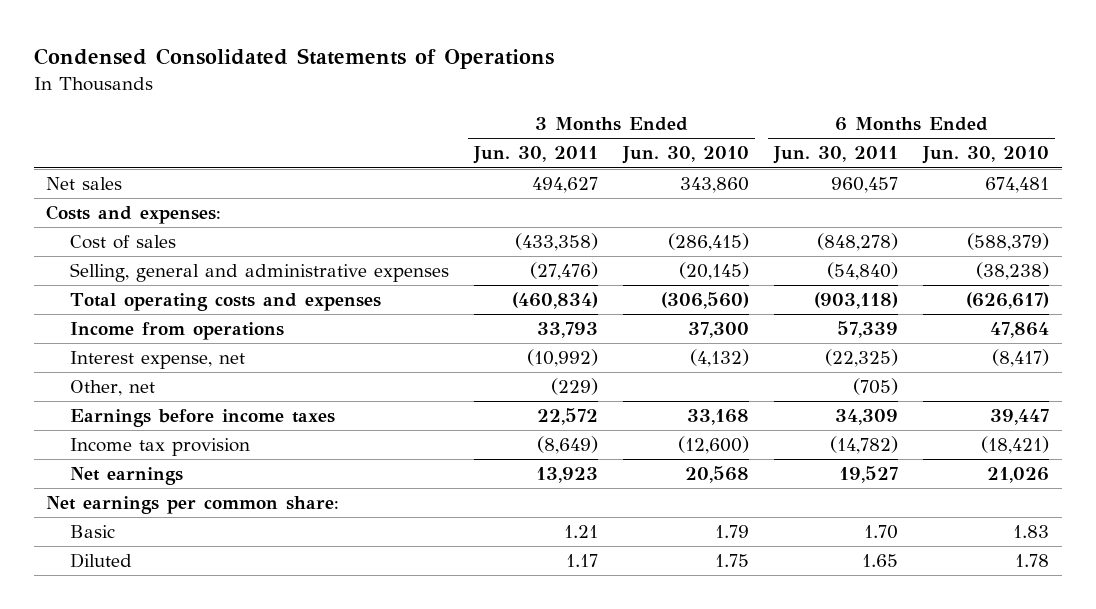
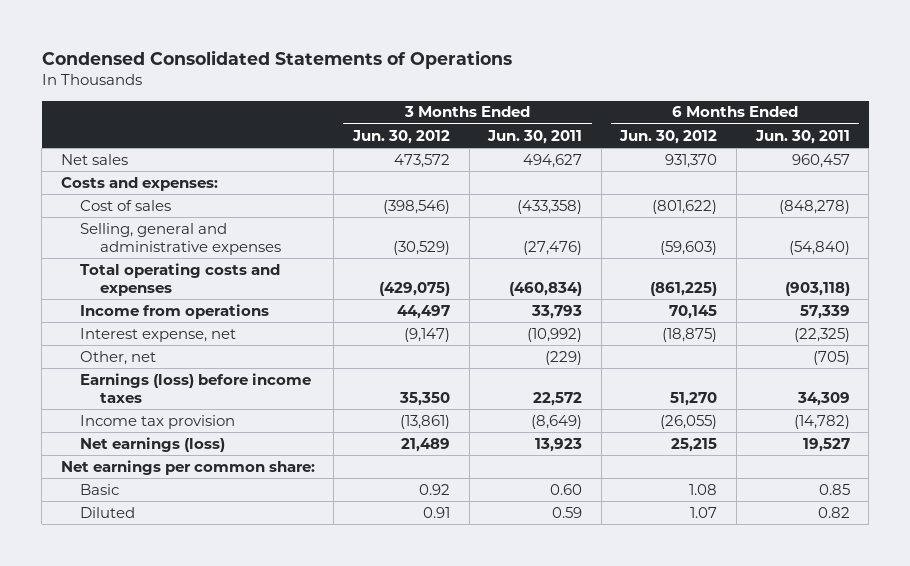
- | 3 Months Ended Jun. 30, 2011 | 3 Months Ended Jun. 30, 2010 | 6 Months Ended Jun. 30, 2011 | 6 Months Ended Jun. 30, 2010
+ | 3 Months Ended Jun. 30, 2012 | 3 Months Ended Jun. 30, 2011 | 6 Months Ended Jun. 30, 2012 | 6 Months Ended Jun. 30, 2011
- Earnings before income taxes | 22,572 | 33,168 | 34,309 | 39,447
+ Earnings (loss) before income taxes | 35,350 | 22,572 | 51,270 | 34,309
- Net earnings | 13,923 | 20,568 | 19,527 | 21,026
+ Net earnings (loss) | 21,489 | 13,923 | 25,215 | 19,527
- Basic | 1.21 | 1.79 | 1.70 | 1.83
- Diluted | 1.17 | 1.75 | 1.65 | 1.78
+ Basic | 0.92 | 0.60 | 1.08 | 0.85
+ Diluted | 0.91 | 0.59 | 1.07 | 0.82

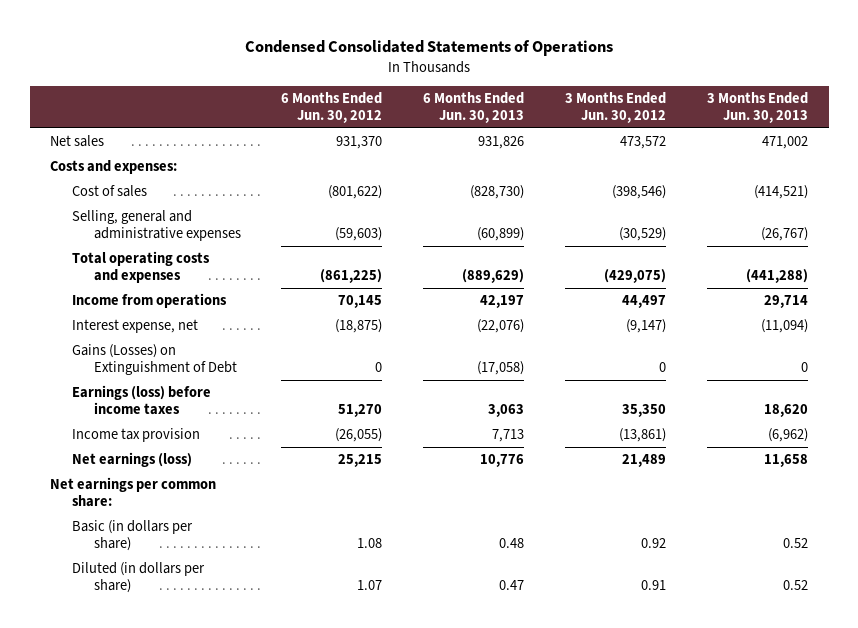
- | 3 Months Ended Jun. 30, 2012 | 3 Months Ended Jun. 30, 2011 | 6 Months Ended Jun. 30, 2012 | 6 Months Ended Jun. 30, 2011
+ | 6 Months Ended Jun. 30, 2012 | 6 Months Ended Jun. 30, 2013 | 3 Months Ended Jun. 30, 2012 | 3 Months Ended Jun. 30, 2013
- Other, net | | (229) | | (705)
+ Gains (Losses) on Extinguishment of Debt | 0 | (17,058) | 0 | 0
- Basic | 0.92 | 0.60 | 1.08 | 0.85
- Diluted | 0.91 | 0.59 | 1.07 | 0.82
+ Basic (in dollars per share) | 1.08 | 0.48 | 0.92 | 0.52
+ Diluted (in dollars per share) | 1.07 | 0.47 | 0.91 | 0.52

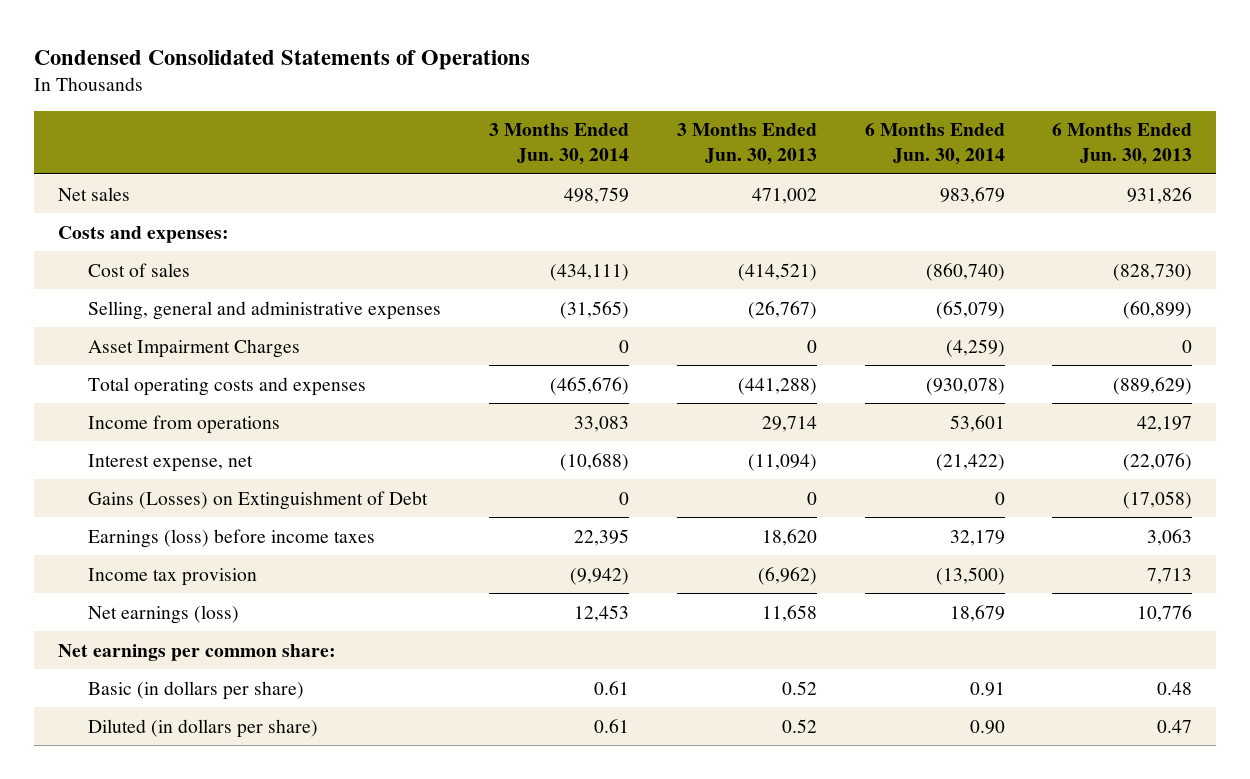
- | 6 Months Ended Jun. 30, 2012 | 6 Months Ended Jun. 30, 2013 | 3 Months Ended Jun. 30, 2012 | 3 Months Ended Jun. 30, 2013
+ | 3 Months Ended Jun. 30, 2014 | 3 Months Ended Jun. 30, 2013 | 6 Months Ended Jun. 30, 2014 | 6 Months Ended Jun. 30, 2013
+ Asset Impairment Charges | 0 | 0 | (4,259) | 0

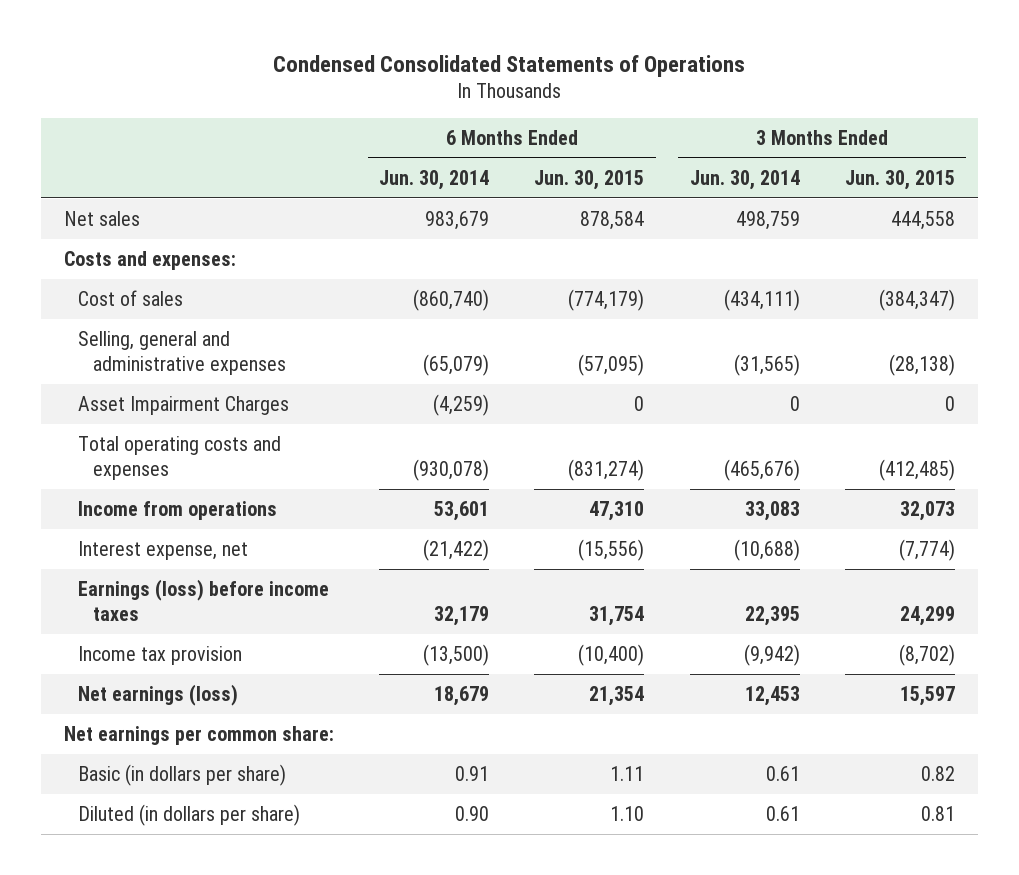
- | 3 Months Ended Jun. 30, 2014 | 3 Months Ended Jun. 30, 2013 | 6 Months Ended Jun. 30, 2014 | 6 Months Ended Jun. 30, 2013
+ | 6 Months Ended Jun. 30, 2014 | 6 Months Ended Jun. 30, 2015 | 3 Months Ended Jun. 30, 2014 | 3 Months Ended Jun. 30, 2015
- Gains (Losses) on Extinguishment of Debt | 0 | 0 | 0 | (17,058)

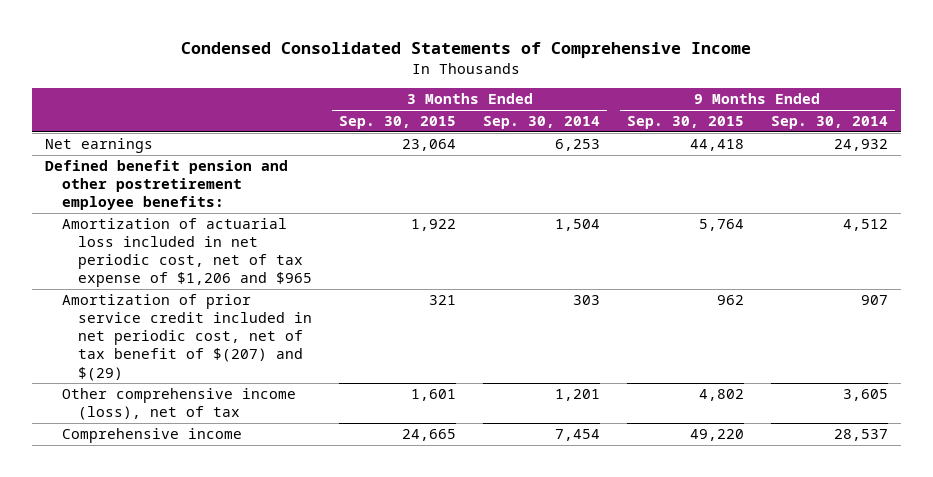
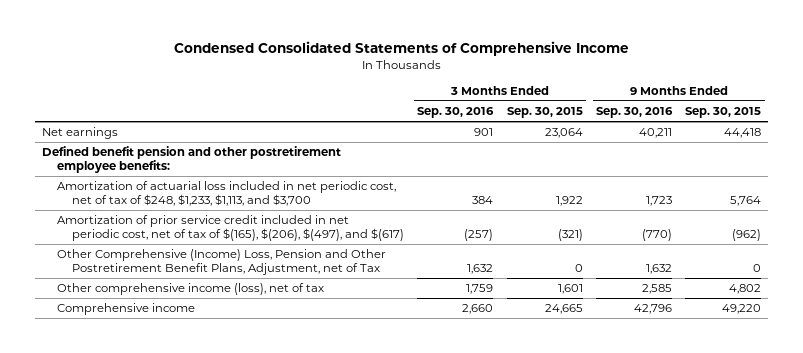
- | 3 Months Ended Sep. 30, 2015 | 3 Months Ended Sep. 30, 2014 | 9 Months Ended Sep. 30, 2015 | 9 Months Ended Sep. 30, 2014
+ | 3 Months Ended Sep. 30, 2016 | 3 Months Ended Sep. 30, 2015 | 9 Months Ended Sep. 30, 2016 | 9 Months Ended Sep. 30, 2015
- Amortization of actuarial loss included in net periodic cost, net of tax expense of $1,206 and $965 | 1,922 | 1,504 | 5,764 | 4,512
- Amortization of prior service credit included in net periodic cost, net of tax benefit of $(207) and $(29) | 321 | 303 | 962 | 907
+ Amortization of actuarial loss included in net periodic cost, net of tax of $248, $1,233, $1,113, and $3,700 | 384 | 1,922 | 1,723 | 5,764
+ Amortization of prior service credit included in net periodic cost, net of tax of $(165), $(206), $(497), and $(617) | (257) | (321) | (770) | (962)
+ Other Comprehensive (Income) Loss, Pension and Other Postretirement Benefit Plans, Adjustment, net of Tax | 1,632 | 0 | 1,632 | 0

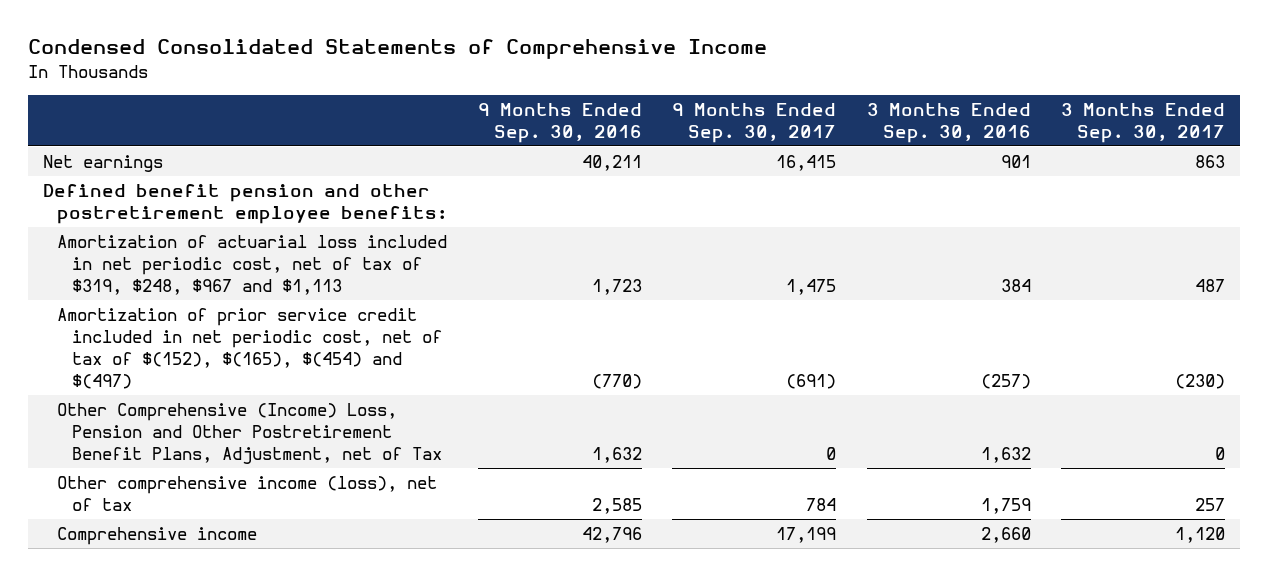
- | 3 Months Ended Sep. 30, 2016 | 3 Months Ended Sep. 30, 2015 | 9 Months Ended Sep. 30, 2016 | 9 Months Ended Sep. 30, 2015
+ | 9 Months Ended Sep. 30, 2016 | 9 Months Ended Sep. 30, 2017 | 3 Months Ended Sep. 30, 2016 | 3 Months Ended Sep. 30, 2017
- Amortization of actuarial loss included in net periodic cost, net of tax of $248, $1,233, $1,113, and $3,700 | 384 | 1,922 | 1,723 | 5,764
- Amortization of prior service credit included in net periodic cost, net of tax of $(165), $(206), $(497), and $(617) | (257) | (321) | (770) | (962)
+ Amortization of actuarial loss included in net periodic cost, net of tax of $319, $248, $967 and $1,113 | 1,723 | 1,475 | 384 | 487
+ Amortization of prior service credit included in net periodic cost, net of tax of $(152), $(165), $(454) and $(497) | (770) | (691) | (257) | (230)

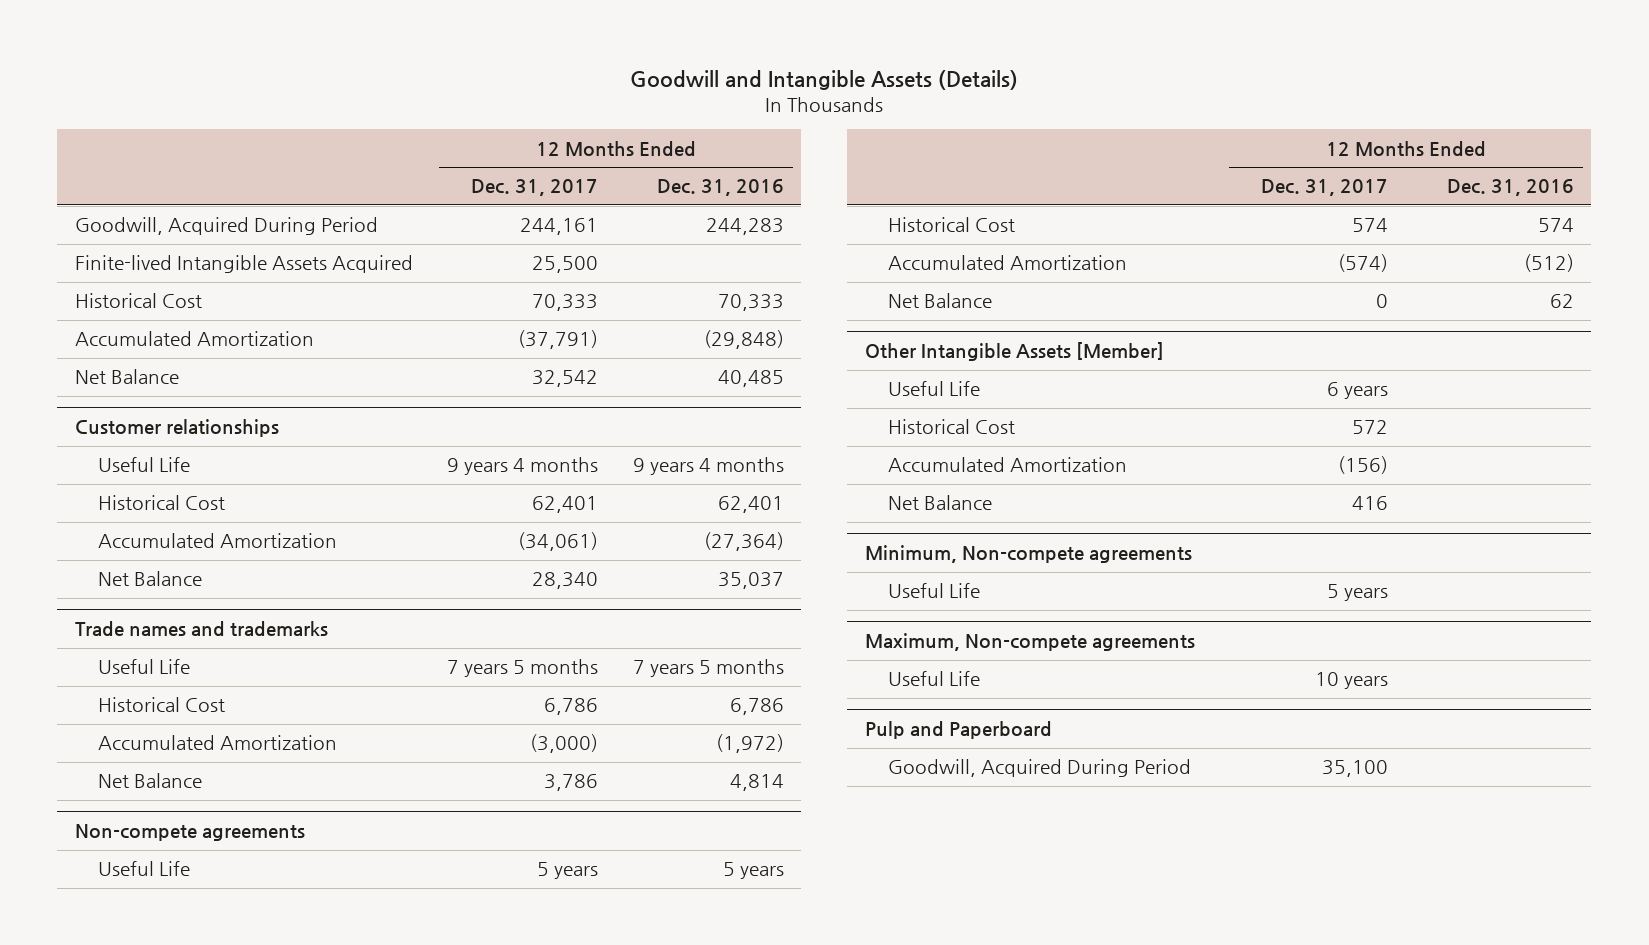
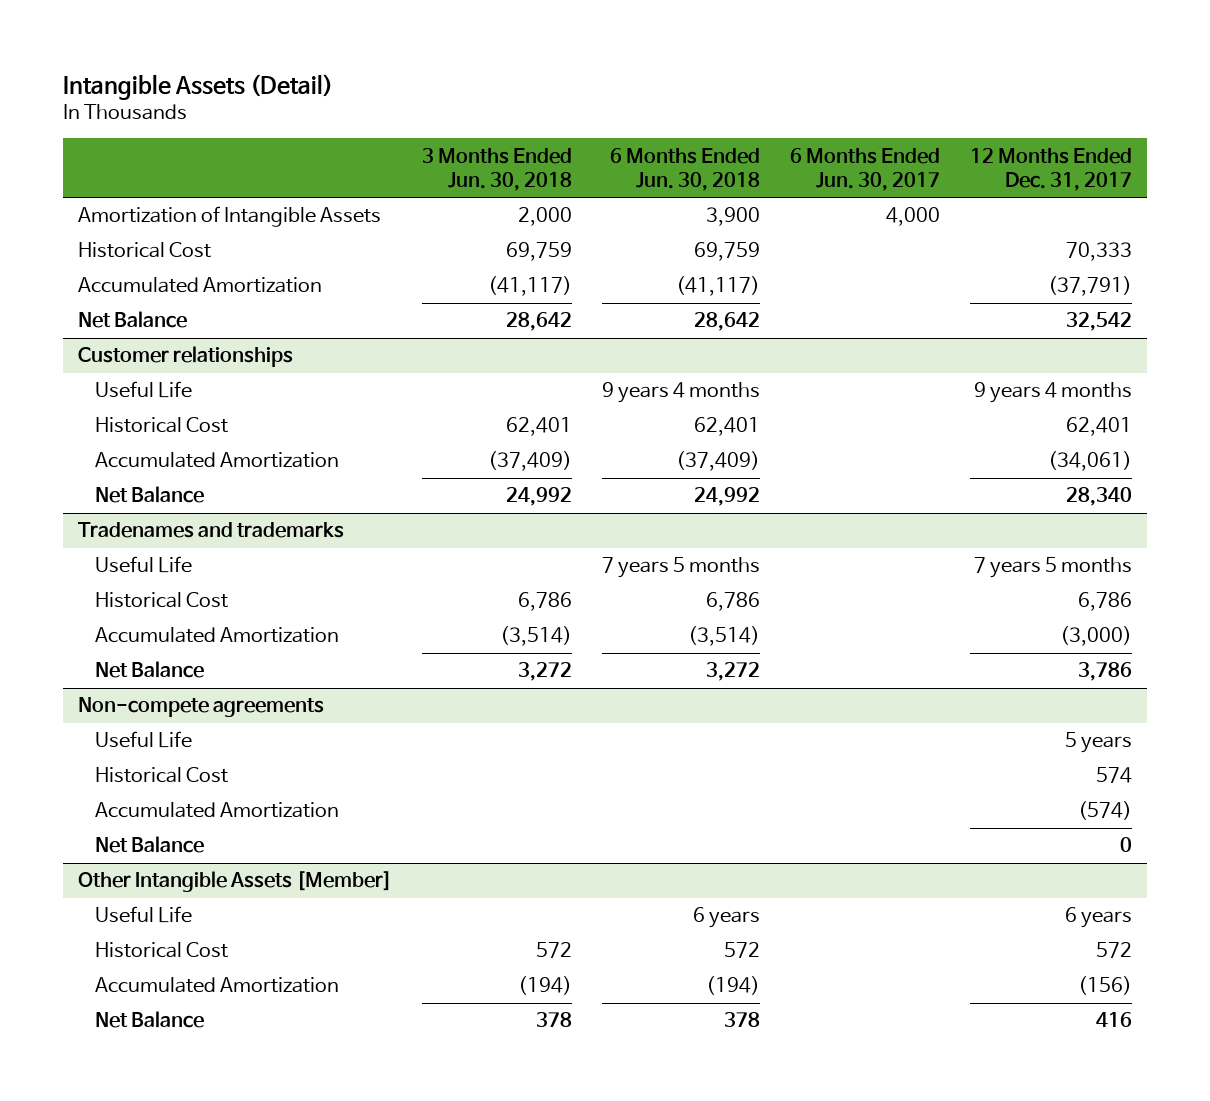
- Goodwill and Intangible Assets (Details)
+ Intangible Assets (Detail)
- | 12 Months Ended Dec. 31, 2017 | 12 Months Ended Dec. 31, 2016
+ | 3 Months Ended Jun. 30, 2018 | 6 Months Ended Jun. 30, 2018 | 6 Months Ended Jun. 30, 2017 | 12 Months Ended Dec. 31, 2017
- Goodwill, Acquired During Period | 244,161 | 244,283
- Finite-lived Intangible Assets Acquired | 25,500 |
+ Amortization of Intangible Assets | 2,000 | 3,900 | 4,000 |
- Trade names and trademarks
+ Tradenames and trademarks
- Minimum, Non-compete agreements
- Useful Life | 5 years |
- Maximum, Non-compete agreements
- Useful Life | 10 years |
- Pulp and Paperboard
- Goodwill, Acquired During Period | 35,100 |

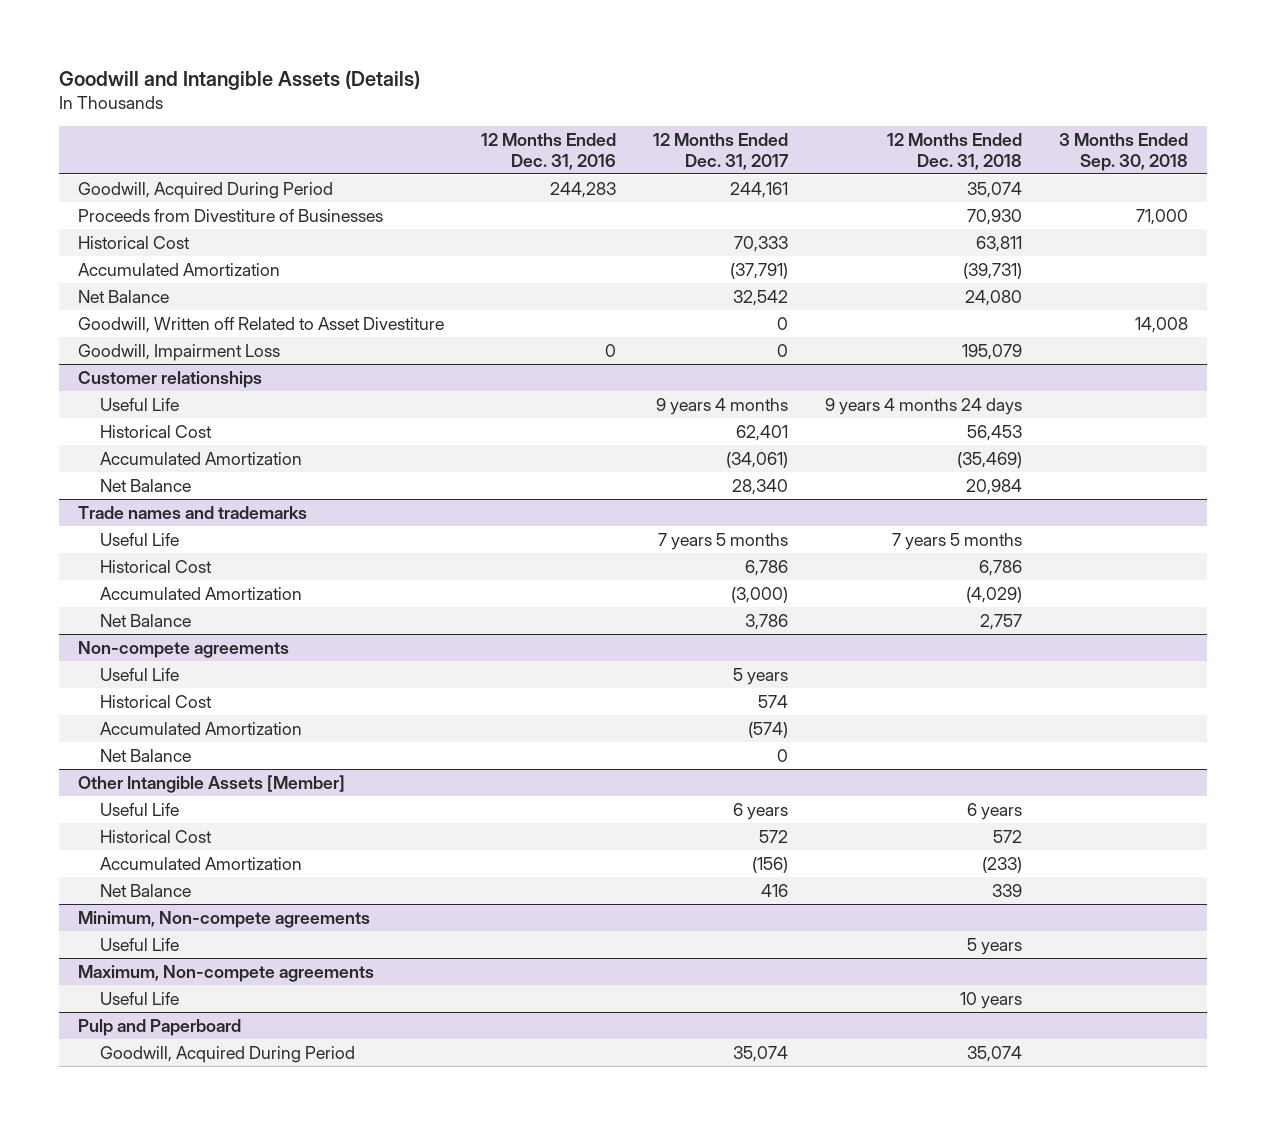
- Intangible Assets (Detail)
+ Goodwill and Intangible Assets (Details)
- | 3 Months Ended Jun. 30, 2018 | 6 Months Ended Jun. 30, 2018 | 6 Months Ended Jun. 30, 2017 | 12 Months Ended Dec. 31, 2017
+ | 12 Months Ended Dec. 31, 2016 | 12 Months Ended Dec. 31, 2017 | 12 Months Ended Dec. 31, 2018 | 3 Months Ended Sep. 30, 2018
- Amortization of Intangible Assets | 2,000 | 3,900 | 4,000 |
+ Goodwill, Acquired During Period | 244,283 | 244,161 | 35,074 |
+ Proceeds from Divestiture of Businesses | | | 70,930 | 71,000
+ Goodwill, Written off Related to Asset Divestiture | | 0 | | 14,008
+ Goodwill, Impairment Loss | 0 | 0 | 195,079 |
- Tradenames and trademarks
+ Trade names and trademarks
+ Minimum, Non-compete agreements
+ Useful Life | | | 5 years |
+ Maximum, Non-compete agreements
+ Useful Life | | | 10 years |
+ Pulp and Paperboard
+ Goodwill, Acquired During Period | | 35,074 | 35,074 |

